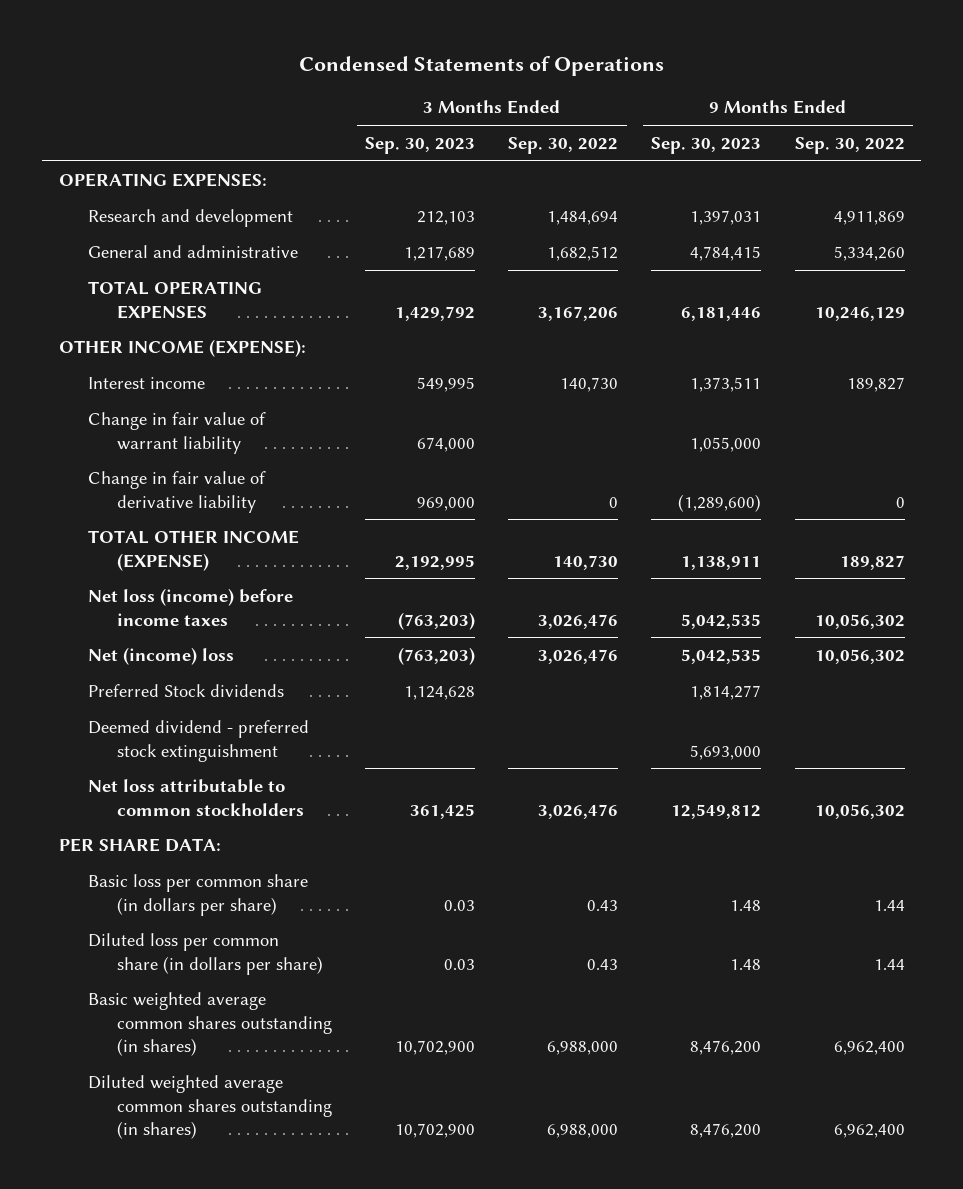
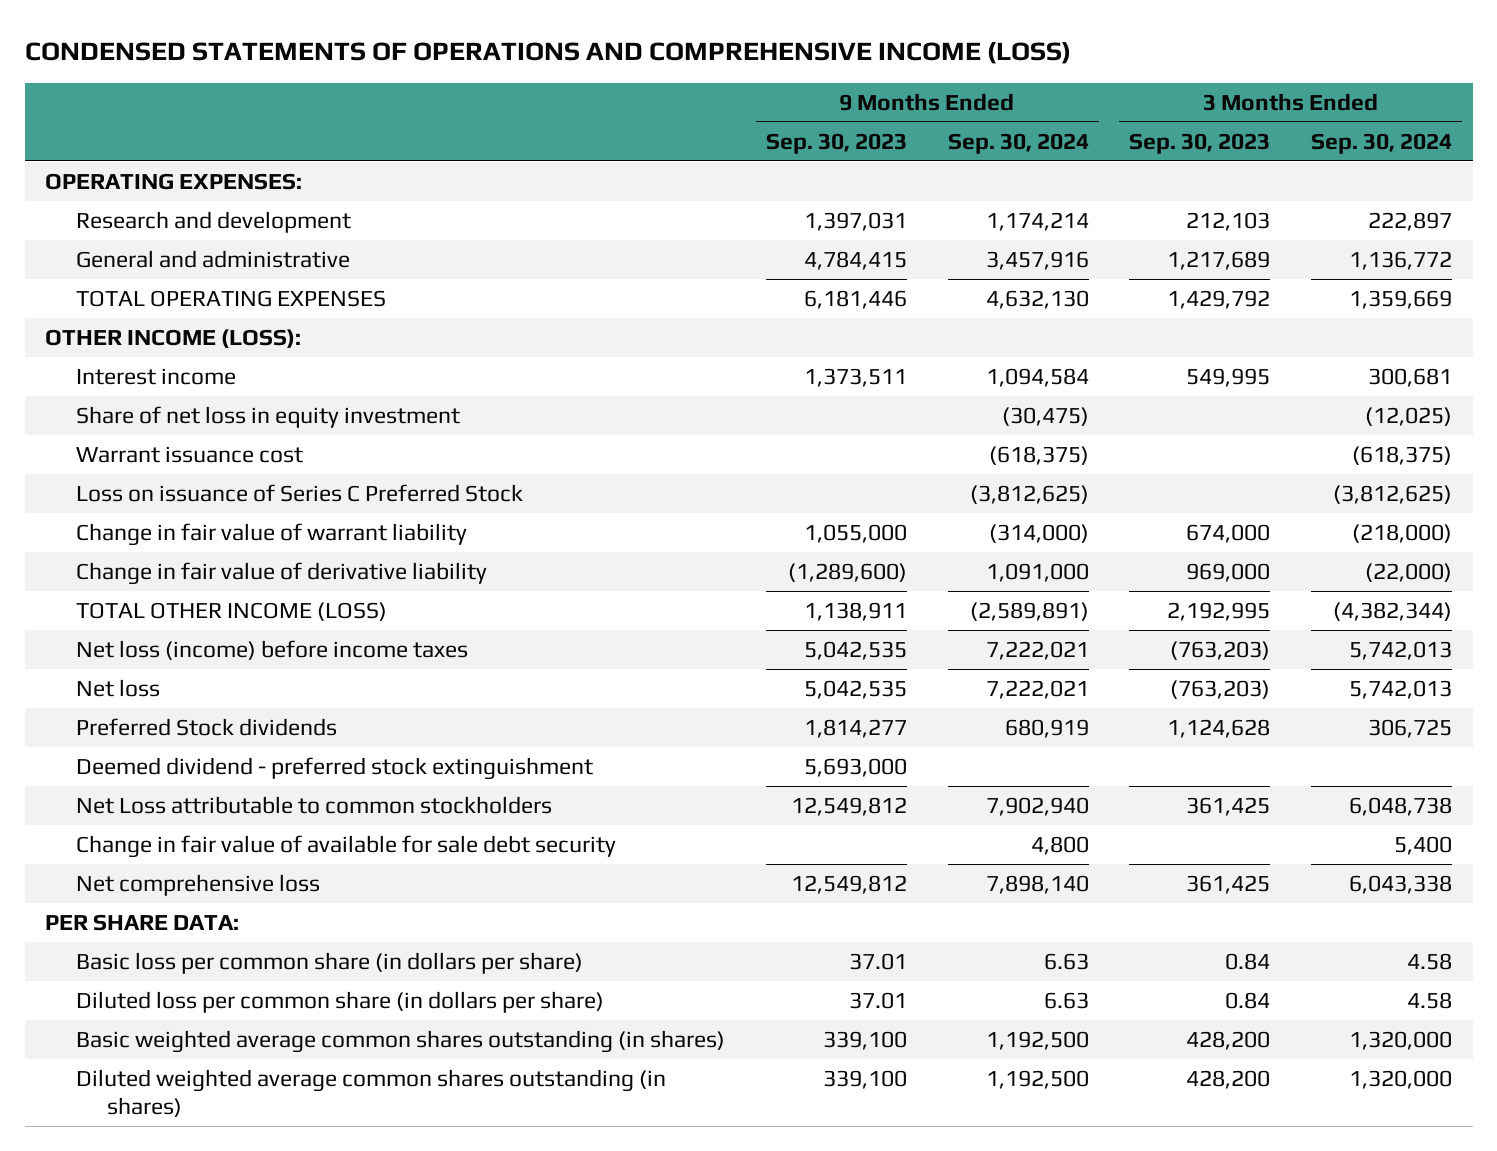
- Condensed Statements of Operations
+ CONDENSED STATEMENTS OF OPERATIONS AND COMPREHENSIVE INCOME (LOSS)
- | 3 Months Ended Sep. 30, 2023 | 3 Months Ended Sep. 30, 2022 | 9 Months Ended Sep. 30, 2023 | 9 Months Ended Sep. 30, 2022
+ | 9 Months Ended Sep. 30, 2023 | 9 Months Ended Sep. 30, 2024 | 3 Months Ended Sep. 30, 2023 | 3 Months Ended Sep. 30, 2024
- OTHER INCOME (EXPENSE):
+ OTHER INCOME (LOSS):
+ Share of net loss in equity investment | | (30,475) | | (12,025)
+ Warrant issuance cost | | (618,375) | | (618,375)
+ Loss on issuance of Series C Preferred Stock | | (3,812,625) | | (3,812,625)
- TOTAL OTHER INCOME (EXPENSE) | 2,192,995 | 140,730 | 1,138,911 | 189,827
+ TOTAL OTHER INCOME (LOSS) | 1,138,911 | (2,589,891) | 2,192,995 | (4,382,344)
- Net (income) loss | (763,203) | 3,026,476 | 5,042,535 | 10,056,302
+ Net loss | 5,042,535 | 7,222,021 | (763,203) | 5,742,013
- Net loss attributable to common stockholders | 361,425 | 3,026,476 | 12,549,812 | 10,056,302
+ Net Loss attributable to common stockholders | 12,549,812 | 7,902,940 | 361,425 | 6,048,738
+ Change in fair value of available for sale debt security | | 4,800 | | 5,400
+ Net comprehensive loss | 12,549,812 | 7,898,140 | 361,425 | 6,043,338
- Basic loss per common share (in dollars per share) | 0.03 | 0.43 | 1.48 | 1.44
- Diluted loss per common share (in dollars per share) | 0.03 | 0.43 | 1.48 | 1.44
- Basic weighted average common shares outstanding (in shares) | 10,702,900 | 6,988,000 | 8,476,200 | 6,962,400
- Diluted weighted average common shares outstanding (in shares) | 10,702,900 | 6,988,000 | 8,476,200 | 6,962,400
+ Basic loss per common share (in dollars per share) | 37.01 | 6.63 | 0.84 | 4.58
+ Diluted loss per common share (in dollars per share) | 37.01 | 6.63 | 0.84 | 4.58
+ Basic weighted average common shares outstanding (in shares) | 339,100 | 1,192,500 | 428,200 | 1,320,000
+ Diluted weighted average common shares outstanding (in shares) | 339,100 | 1,192,500 | 428,200 | 1,320,000

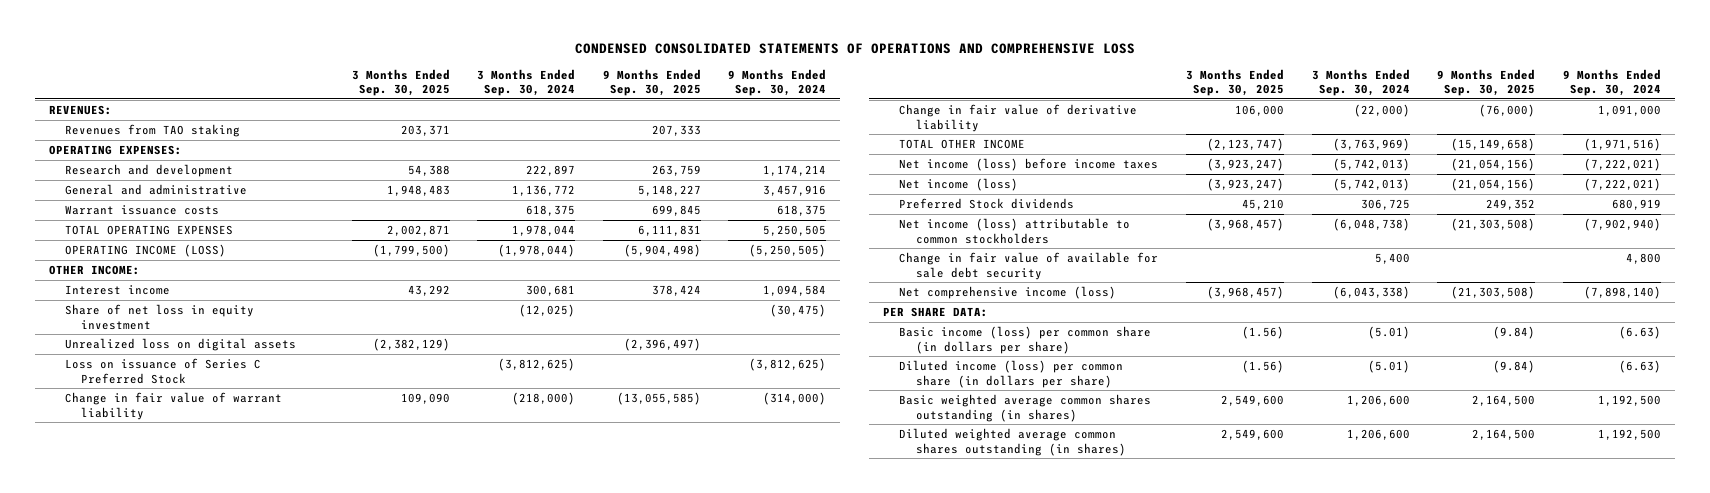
- CONDENSED STATEMENTS OF OPERATIONS AND COMPREHENSIVE INCOME (LOSS)
+ CONDENSED CONSOLIDATED STATEMENTS OF OPERATIONS AND COMPREHENSIVE LOSS
- | 9 Months Ended Sep. 30, 2023 | 9 Months Ended Sep. 30, 2024 | 3 Months Ended Sep. 30, 2023 | 3 Months Ended Sep. 30, 2024
+ | 3 Months Ended Sep. 30, 2025 | 3 Months Ended Sep. 30, 2024 | 9 Months Ended Sep. 30, 2025 | 9 Months Ended Sep. 30, 2024
+ REVENUES:
+ Revenues from TAO staking | 203,371 | | 207,333 |
- TOTAL OPERATING EXPENSES | 6,181,446 | 4,632,130 | 1,429,792 | 1,359,669
- OTHER INCOME (LOSS):
+ Warrant issuance costs | | 618,375 | 699,845 | 618,375
+ TOTAL OPERATING EXPENSES | 2,002,871 | 1,978,044 | 6,111,831 | 5,250,505
+ OPERATING INCOME (LOSS) | (1,799,500) | (1,978,044) | (5,904,498) | (5,250,505)
+ OTHER INCOME:
- Warrant issuance cost | | (618,375) | | (618,375)
+ Unrealized loss on digital assets | (2,382,129) | | (2,396,497) |
- TOTAL OTHER INCOME (LOSS) | 1,138,911 | (2,589,891) | 2,192,995 | (4,382,344)
- Net loss (income) before income taxes | 5,042,535 | 7,222,021 | (763,203) | 5,742,013
- Net loss | 5,042,535 | 7,222,021 | (763,203) | 5,742,013
+ TOTAL OTHER INCOME | (2,123,747) | (3,763,969) | (15,149,658) | (1,971,516)
+ Net income (loss) before income taxes | (3,923,247) | (5,742,013) | (21,054,156) | (7,222,021)
+ Net income (loss) | (3,923,247) | (5,742,013) | (21,054,156) | (7,222,021)
- Deemed dividend - preferred stock extinguishment | 5,693,000 | | |
- Net Loss attributable to common stockholders | 12,549,812 | 7,902,940 | 361,425 | 6,048,738
+ Net income (loss) attributable to common stockholders | (3,968,457) | (6,048,738) | (21,303,508) | (7,902,940)
- Net comprehensive loss | 12,549,812 | 7,898,140 | 361,425 | 6,043,338
+ Net comprehensive income (loss) | (3,968,457) | (6,043,338) | (21,303,508) | (7,898,140)
- Basic loss per common share (in dollars per share) | 37.01 | 6.63 | 0.84 | 4.58
- Diluted loss per common share (in dollars per share) | 37.01 | 6.63 | 0.84 | 4.58
- Basic weighted average common shares outstanding (in shares) | 339,100 | 1,192,500 | 428,200 | 1,320,000
- Diluted weighted average common shares outstanding (in shares) | 339,100 | 1,192,500 | 428,200 | 1,320,000
+ Basic income (loss) per common share (in dollars per share) | (1.56) | (5.01) | (9.84) | (6.63)
+ Diluted income (loss) per common share (in dollars per share) | (1.56) | (5.01) | (9.84) | (6.63)
+ Basic weighted average common shares outstanding (in shares) | 2,549,600 | 1,206,600 | 2,164,500 | 1,192,500
+ Diluted weighted average common shares outstanding (in shares) | 2,549,600 | 1,206,600 | 2,164,500 | 1,192,500

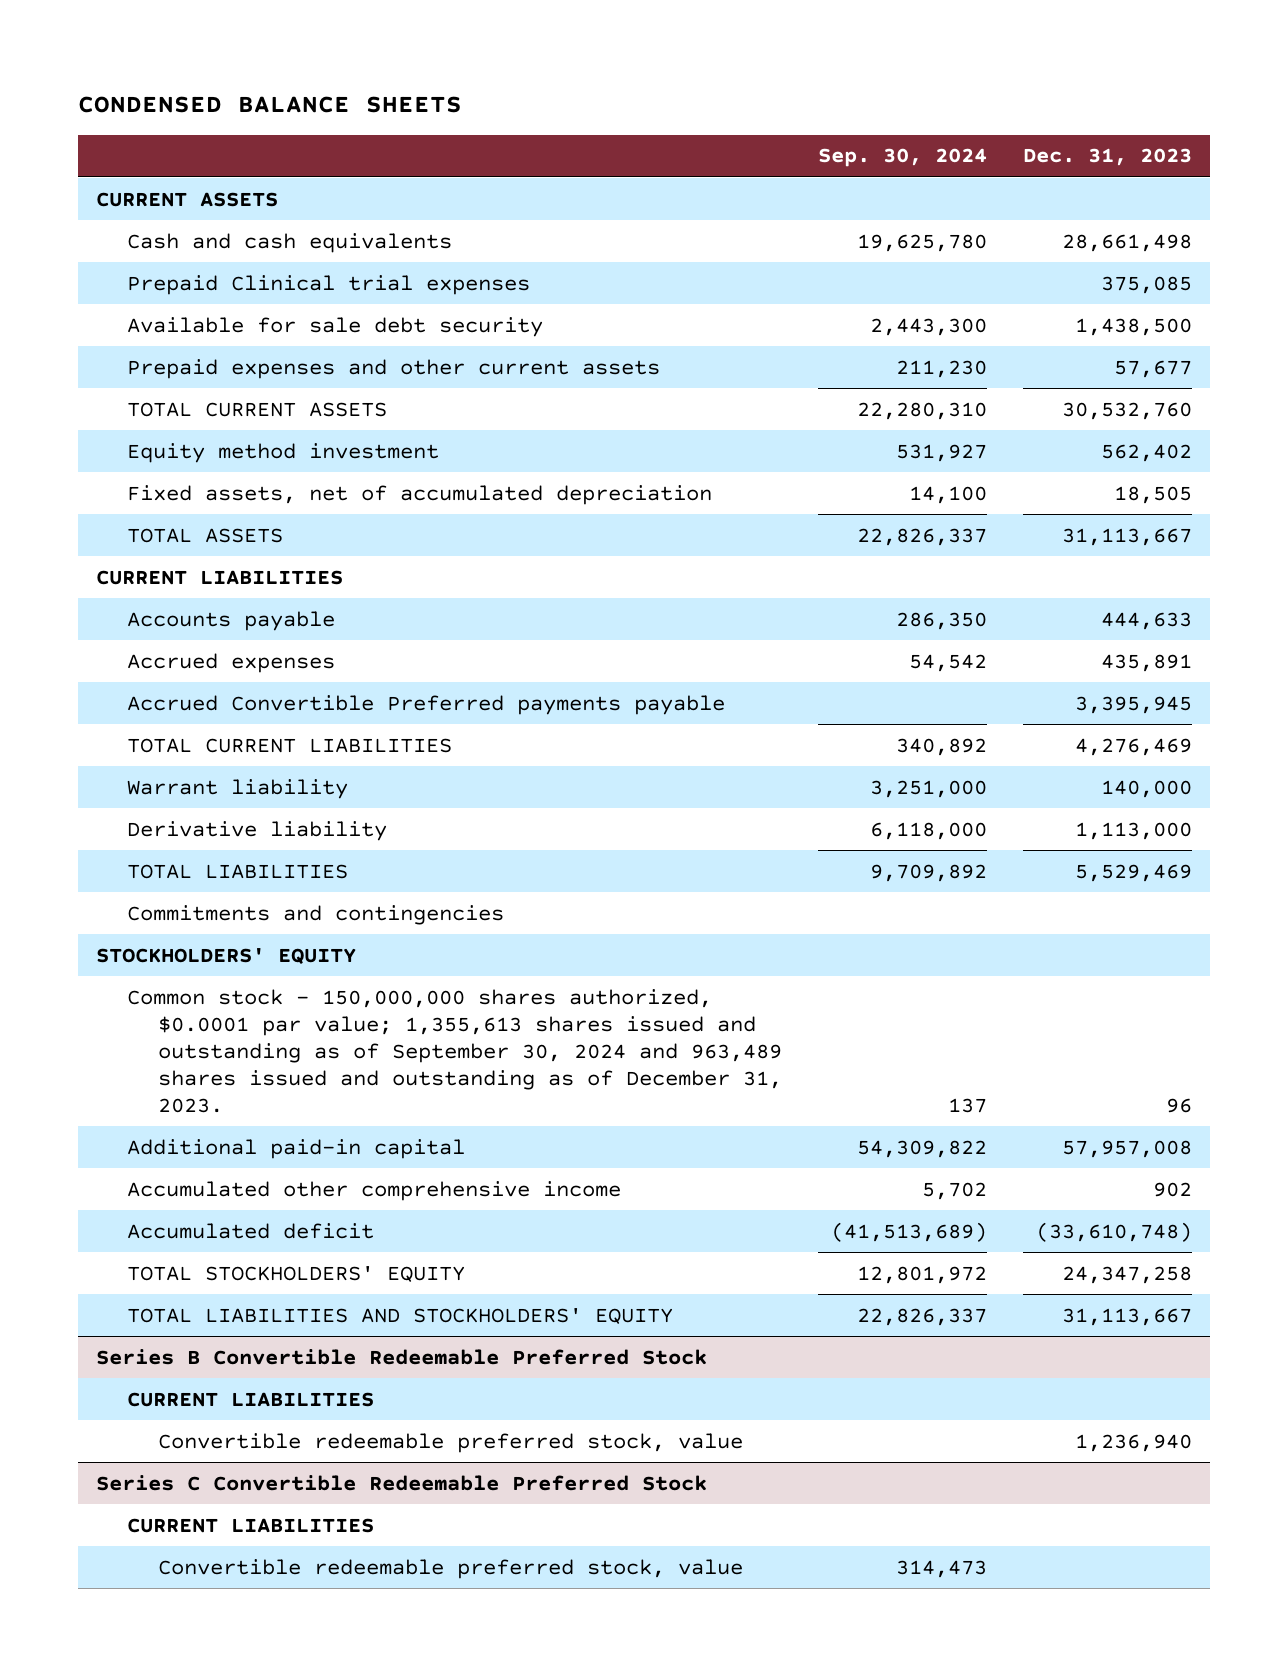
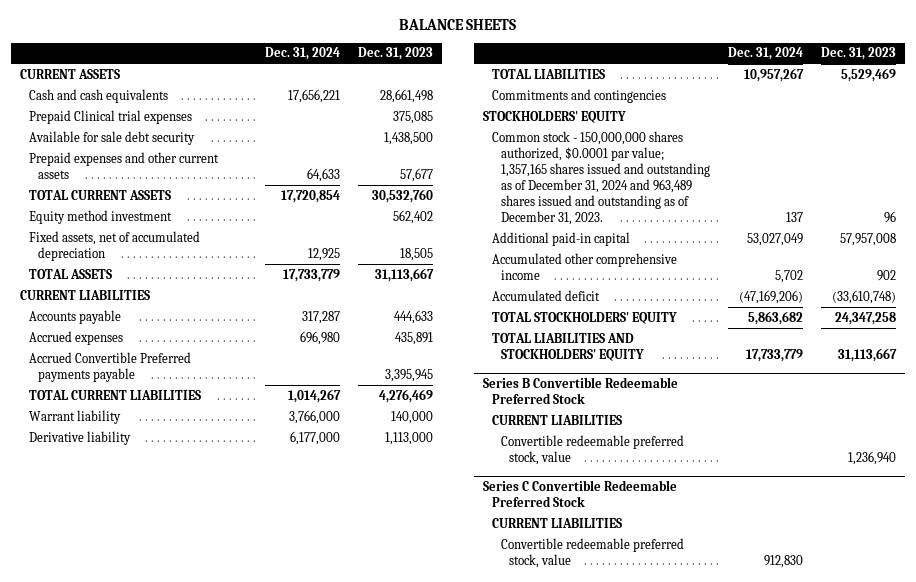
- CONDENSED BALANCE SHEETS
+ BALANCE SHEETS
- | Sep. 30, 2024 | Dec. 31, 2023
+ | Dec. 31, 2024 | Dec. 31, 2023
- Common stock - 150,000,000 shares authorized, $0.0001 par value; 1,355,613 shares issued and outstanding as of September 30, 2024 and 963,489 shares issued and outstanding as of December 31, 2023. | 137 | 96
+ Common stock - 150,000,000 shares authorized, $0.0001 par value; 1,357,165 shares issued and outstanding as of December 31, 2024 and 963,489 shares issued and outstanding as of December 31, 2023. | 137 | 96

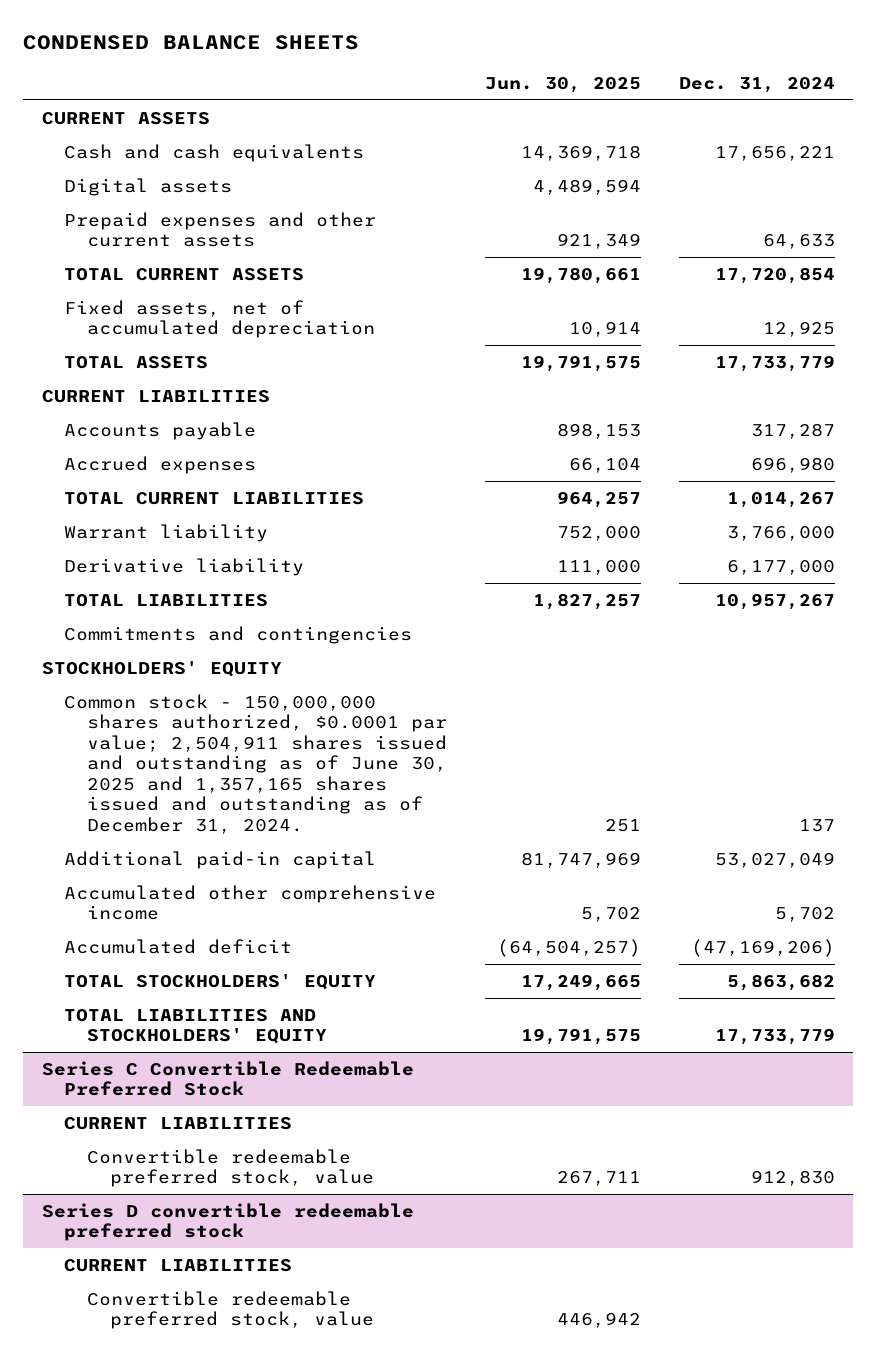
- BALANCE SHEETS
+ CONDENSED BALANCE SHEETS
- | Dec. 31, 2024 | Dec. 31, 2023
+ | Jun. 30, 2025 | Dec. 31, 2024
- Prepaid Clinical trial expenses | | 375,085
- Available for sale debt security | | 1,438,500
+ Digital assets | 4,489,594 |
- Equity method investment | | 562,402
- Accrued Convertible Preferred payments payable | | 3,395,945
- Common stock - 150,000,000 shares authorized, $0.0001 par value; 1,357,165 shares issued and outstanding as of December 31, 2024 and 963,489 shares issued and outstanding as of December 31, 2023. | 137 | 96
+ Common stock - 150,000,000 shares authorized, $0.0001 par value; 2,504,911 shares issued and outstanding as of June 30, 2025 and 1,357,165 shares issued and outstanding as of December 31, 2024. | 251 | 137
- Series B Convertible Redeemable Preferred Stock
- CURRENT LIABILITIES
- Convertible redeemable preferred stock, value | | 1,236,940
+ Series D convertible redeemable preferred stock
+ CURRENT LIABILITIES
+ Convertible redeemable preferred stock, value | 446,942 |

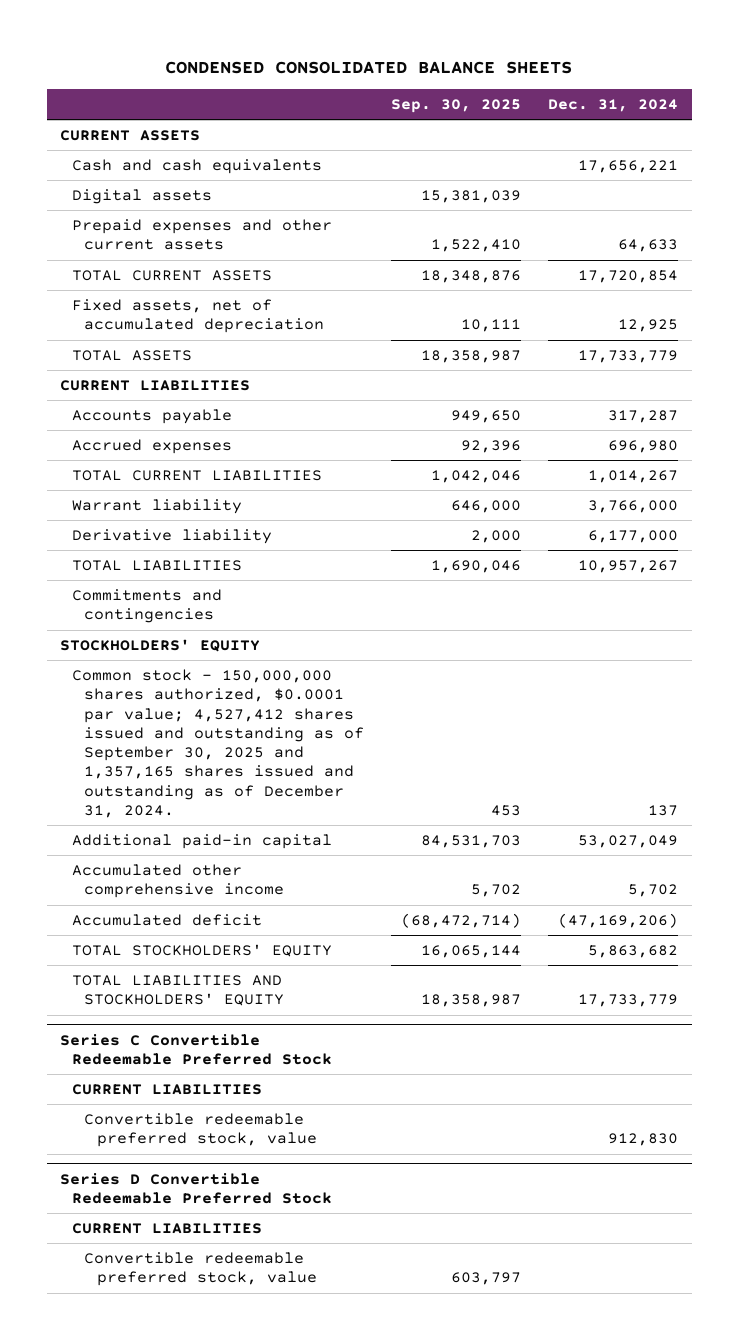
- CONDENSED BALANCE SHEETS
+ CONDENSED CONSOLIDATED BALANCE SHEETS
- | Jun. 30, 2025 | Dec. 31, 2024
+ | Sep. 30, 2025 | Dec. 31, 2024
- Common stock - 150,000,000 shares authorized, $0.0001 par value; 2,504,911 shares issued and outstanding as of June 30, 2025 and 1,357,165 shares issued and outstanding as of December 31, 2024. | 251 | 137
+ Common stock - 150,000,000 shares authorized, $0.0001 par value; 4,527,412 shares issued and outstanding as of September 30, 2025 and 1,357,165 shares issued and outstanding as of December 31, 2024. | 453 | 137
- Series D convertible redeemable preferred stock
+ Series D Convertible Redeemable Preferred Stock

